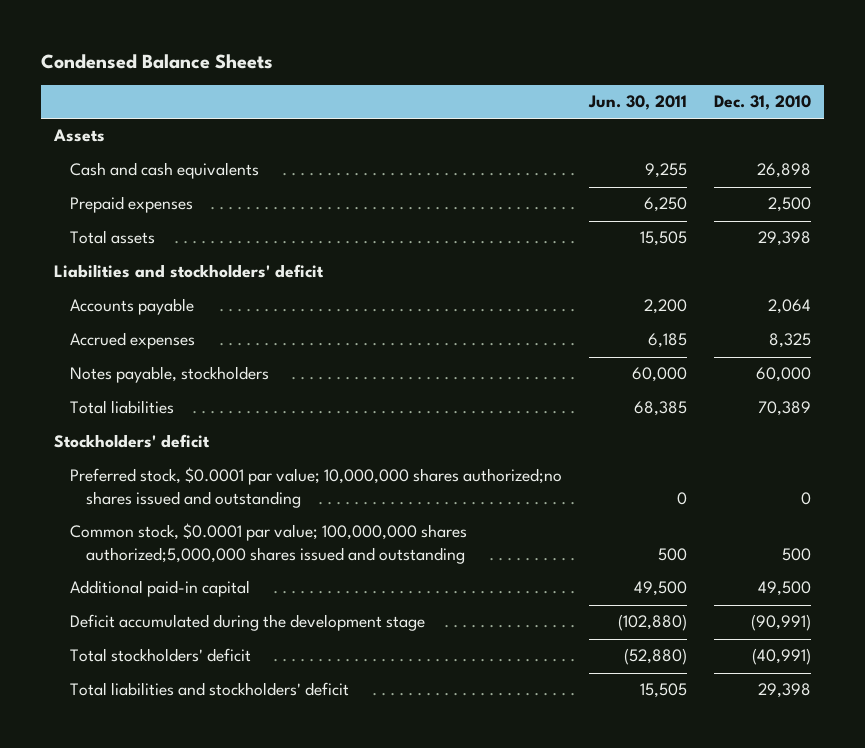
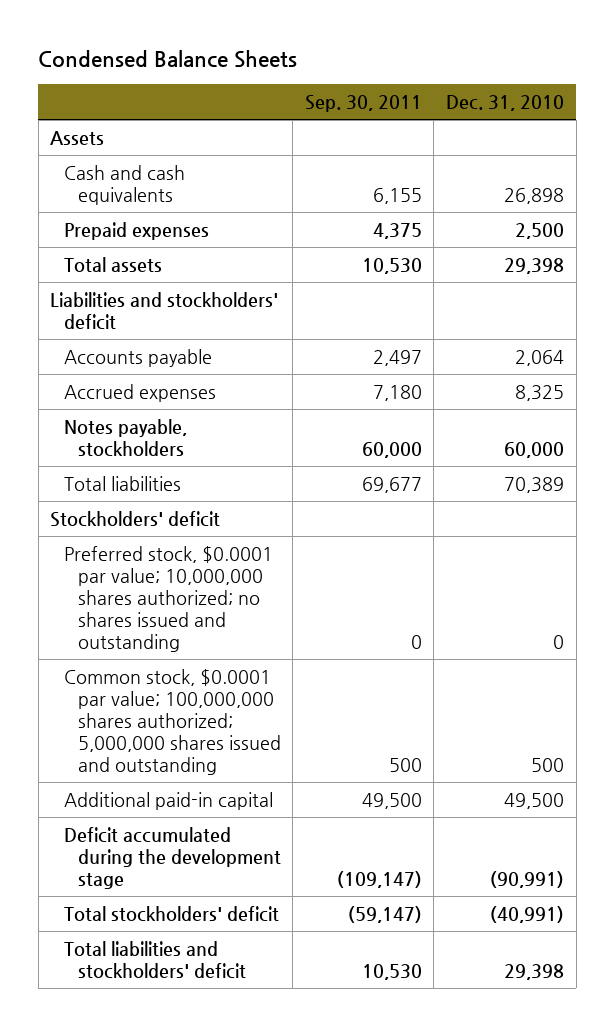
- | Jun. 30, 2011 | Dec. 31, 2010
+ | Sep. 30, 2011 | Dec. 31, 2010
- Preferred stock, $0.0001 par value; 10,000,000 shares authorized;no shares issued and outstanding | 0 | 0
- Common stock, $0.0001 par value; 100,000,000 shares authorized;5,000,000 shares issued and outstanding | 500 | 500
+ Preferred stock, $0.0001 par value; 10,000,000 shares authorized; no shares issued and outstanding | 0 | 0
+ Common stock, $0.0001 par value; 100,000,000 shares authorized; 5,000,000 shares issued and outstanding | 500 | 500

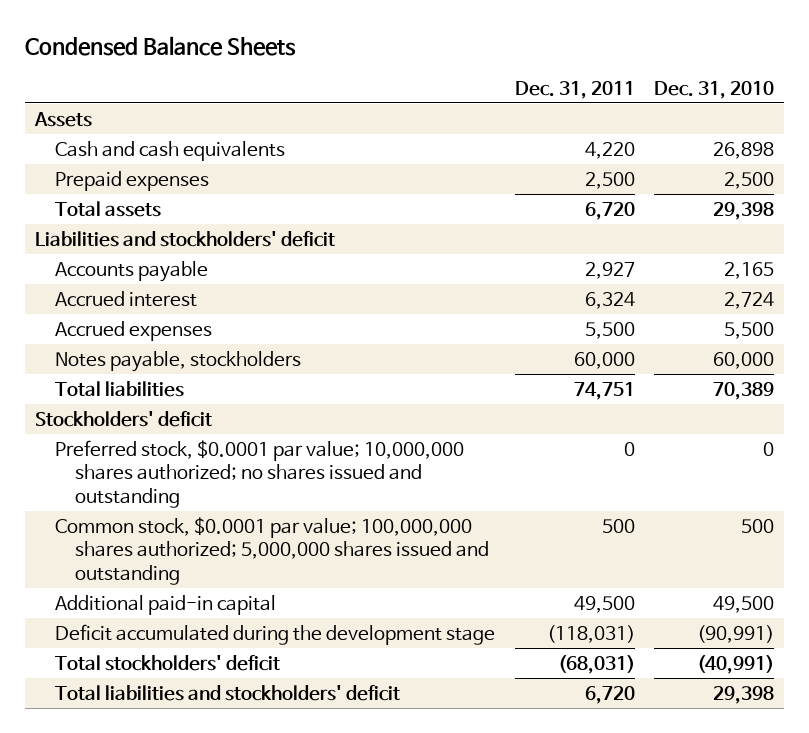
- | Sep. 30, 2011 | Dec. 31, 2010
+ | Dec. 31, 2011 | Dec. 31, 2010
- Accounts payable | 2,497 | 2,064
- Accrued expenses | 7,180 | 8,325
+ Accounts payable | 2,927 | 2,165
+ Accrued interest | 6,324 | 2,724
+ Accrued expenses | 5,500 | 5,500

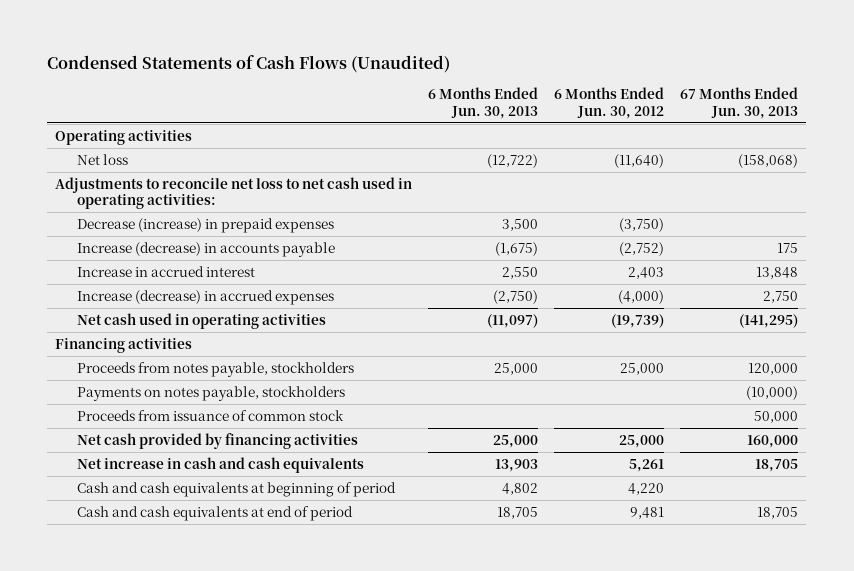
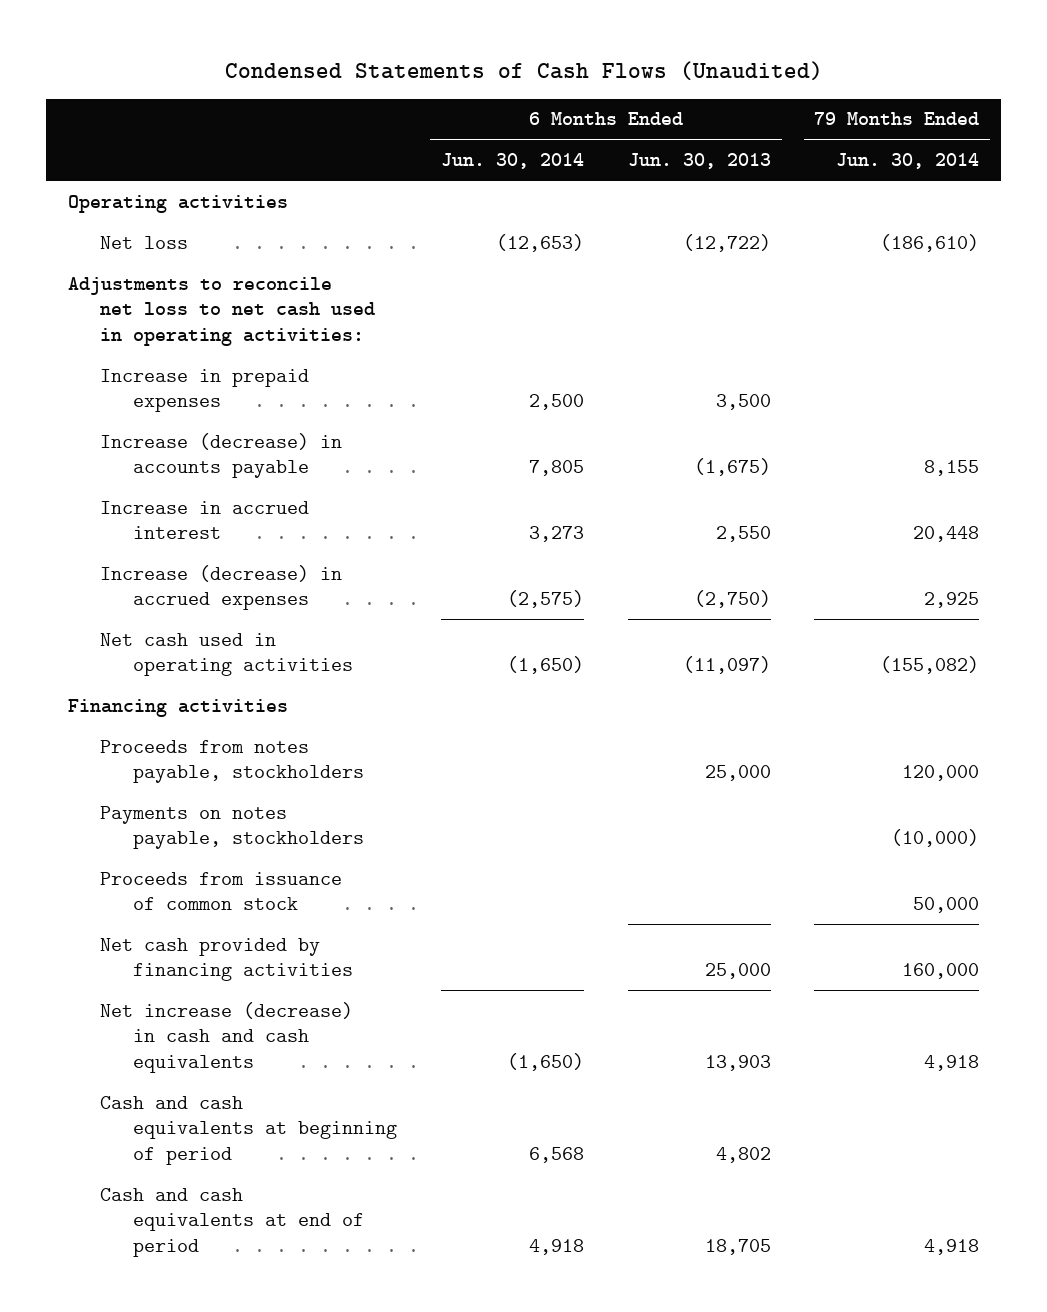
- | 6 Months Ended Jun. 30, 2013 | 6 Months Ended Jun. 30, 2012 | 67 Months Ended Jun. 30, 2013
+ | 6 Months Ended Jun. 30, 2014 | 6 Months Ended Jun. 30, 2013 | 79 Months Ended Jun. 30, 2014
- Decrease (increase) in prepaid expenses | 3,500 | (3,750) |
+ Increase in prepaid expenses | 2,500 | 3,500 |
- Net increase in cash and cash equivalents | 13,903 | 5,261 | 18,705
+ Net increase (decrease) in cash and cash equivalents | (1,650) | 13,903 | 4,918

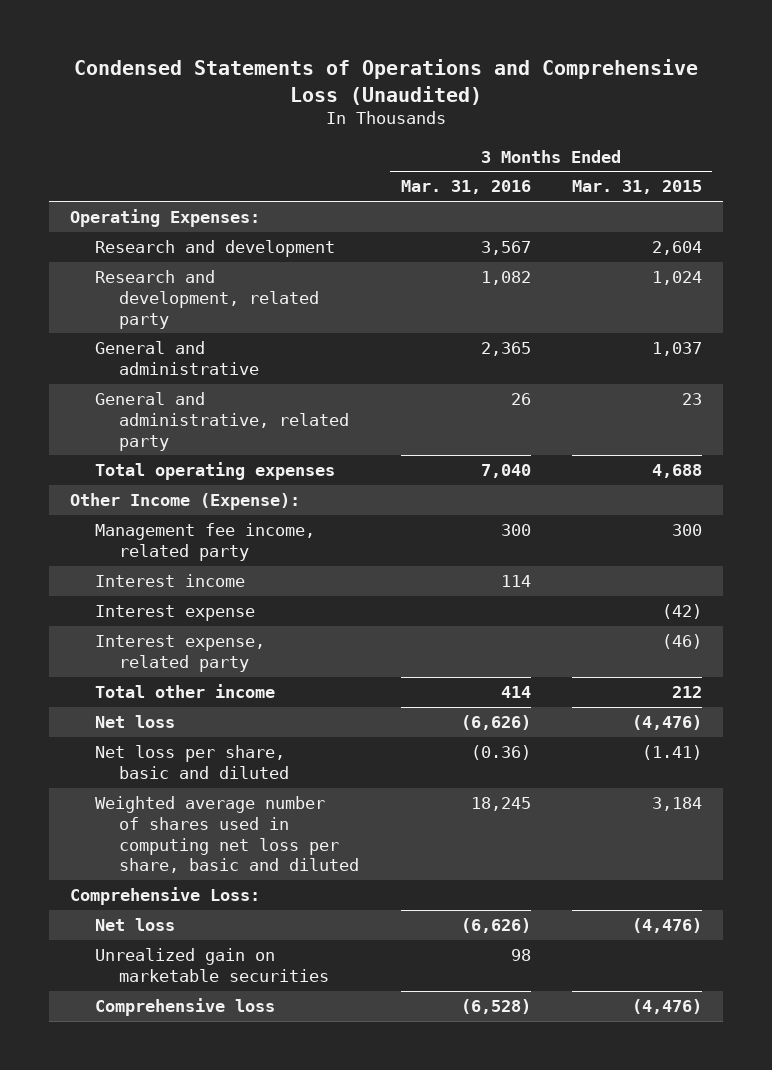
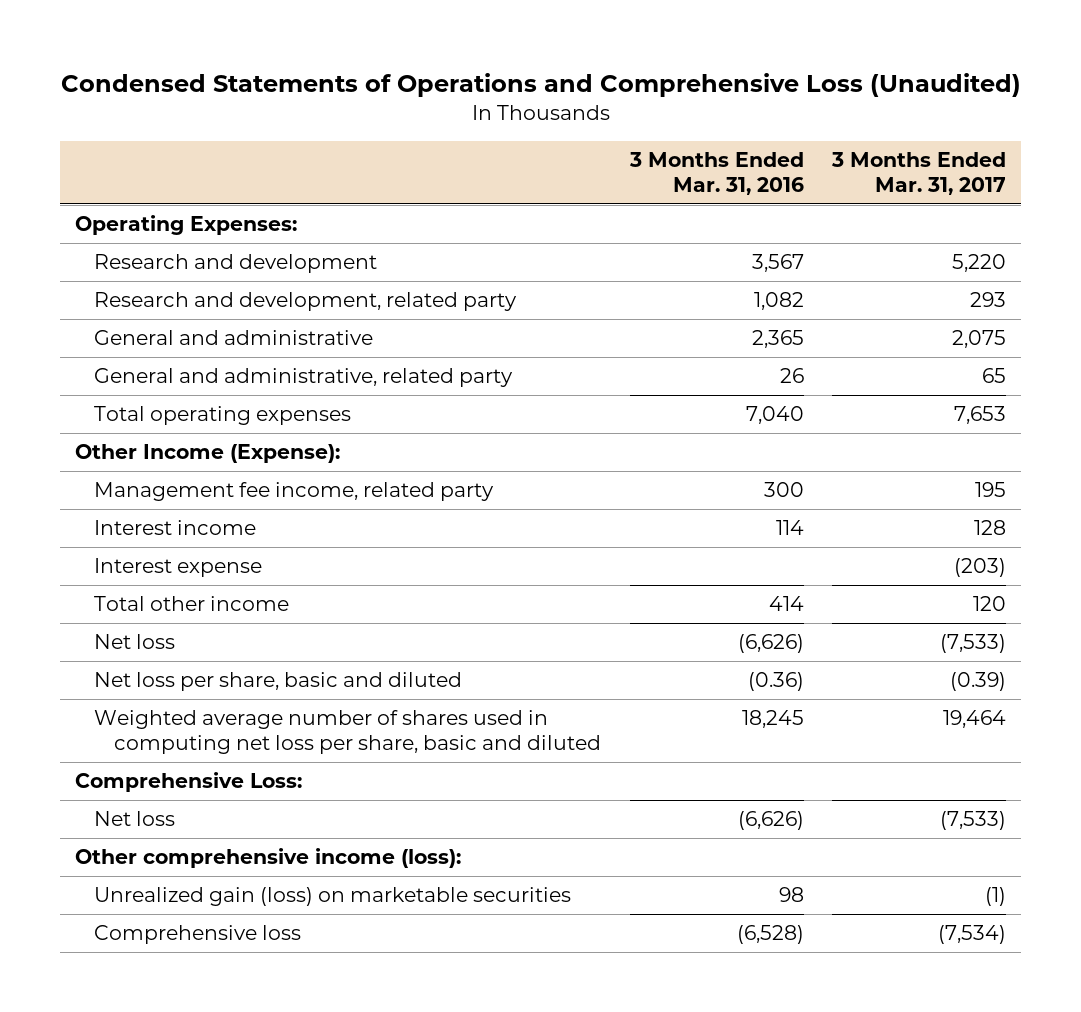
- | 3 Months Ended Mar. 31, 2016 | 3 Months Ended Mar. 31, 2015
+ | 3 Months Ended Mar. 31, 2016 | 3 Months Ended Mar. 31, 2017
- Interest expense, related party | | (46)
- Unrealized gain on marketable securities | 98 |
+ Other comprehensive income (loss):
+ Unrealized gain (loss) on marketable securities | 98 | (1)

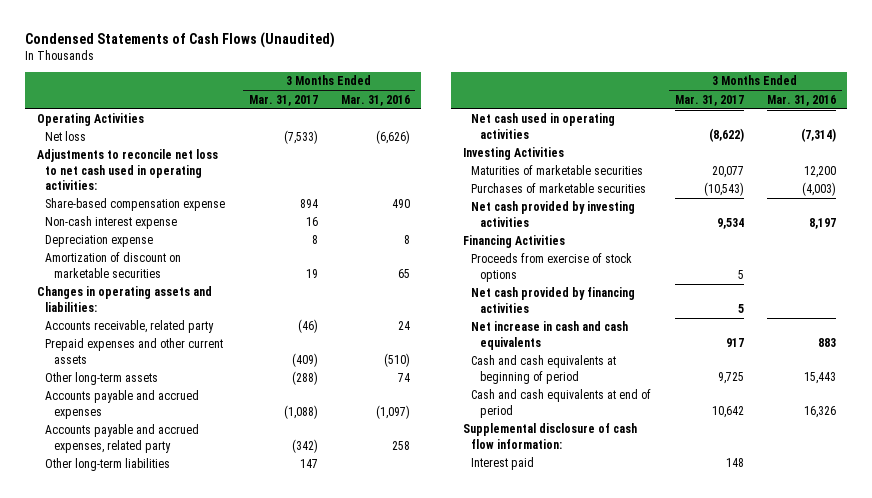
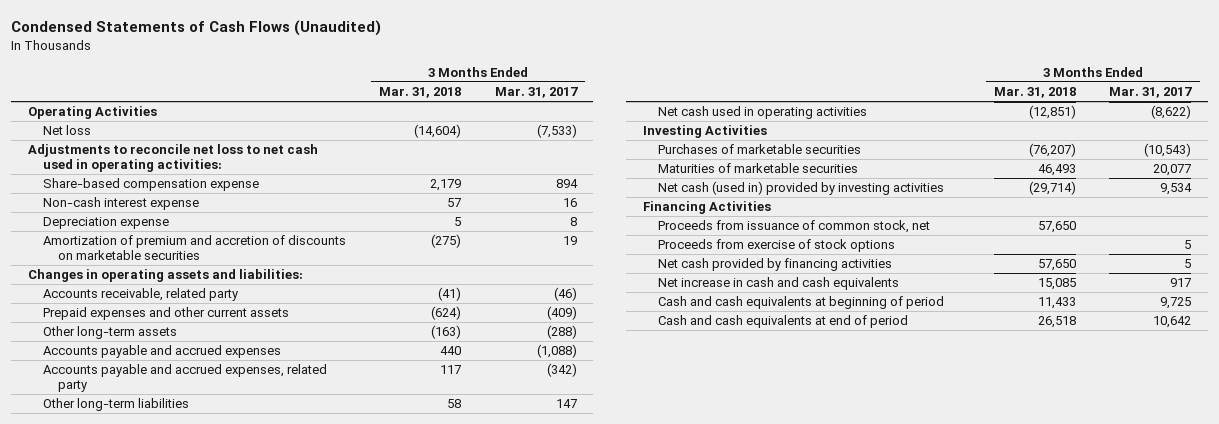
- | 3 Months Ended Mar. 31, 2017 | 3 Months Ended Mar. 31, 2016
+ | 3 Months Ended Mar. 31, 2018 | 3 Months Ended Mar. 31, 2017
- Amortization of discount on marketable securities | 19 | 65
+ Amortization of premium and accretion of discounts on marketable securities | (275) | 19
- Net cash provided by investing activities | 9,534 | 8,197
moved down: Maturities of marketable securities | 46,493 | 20,077
+ Net cash (used in) provided by investing activities | (29,714) | 9,534
+ Proceeds from issuance of common stock, net | 57,650 |
- Supplemental disclosure of cash flow information:
- Interest paid | 148 |

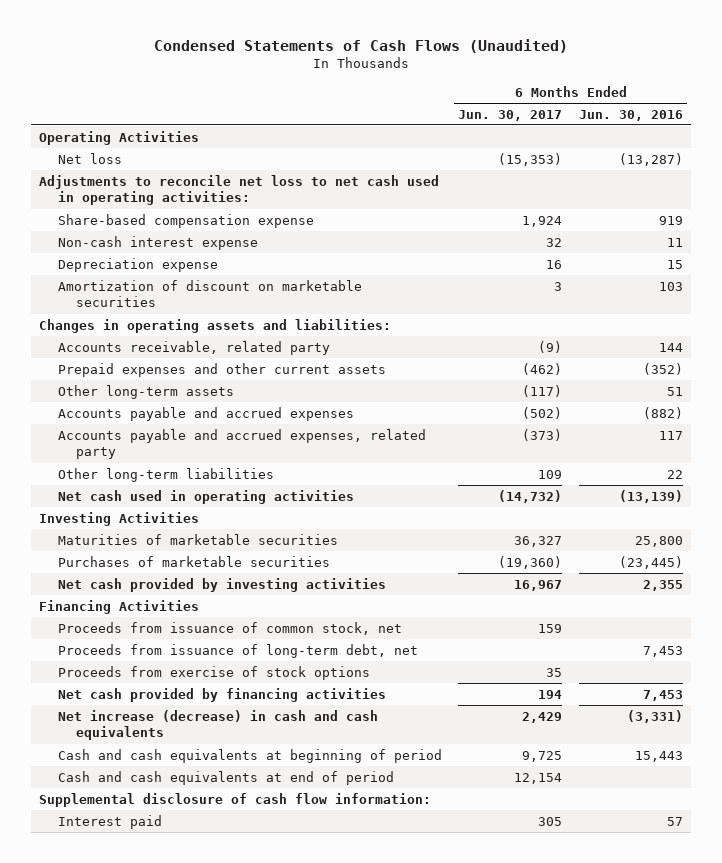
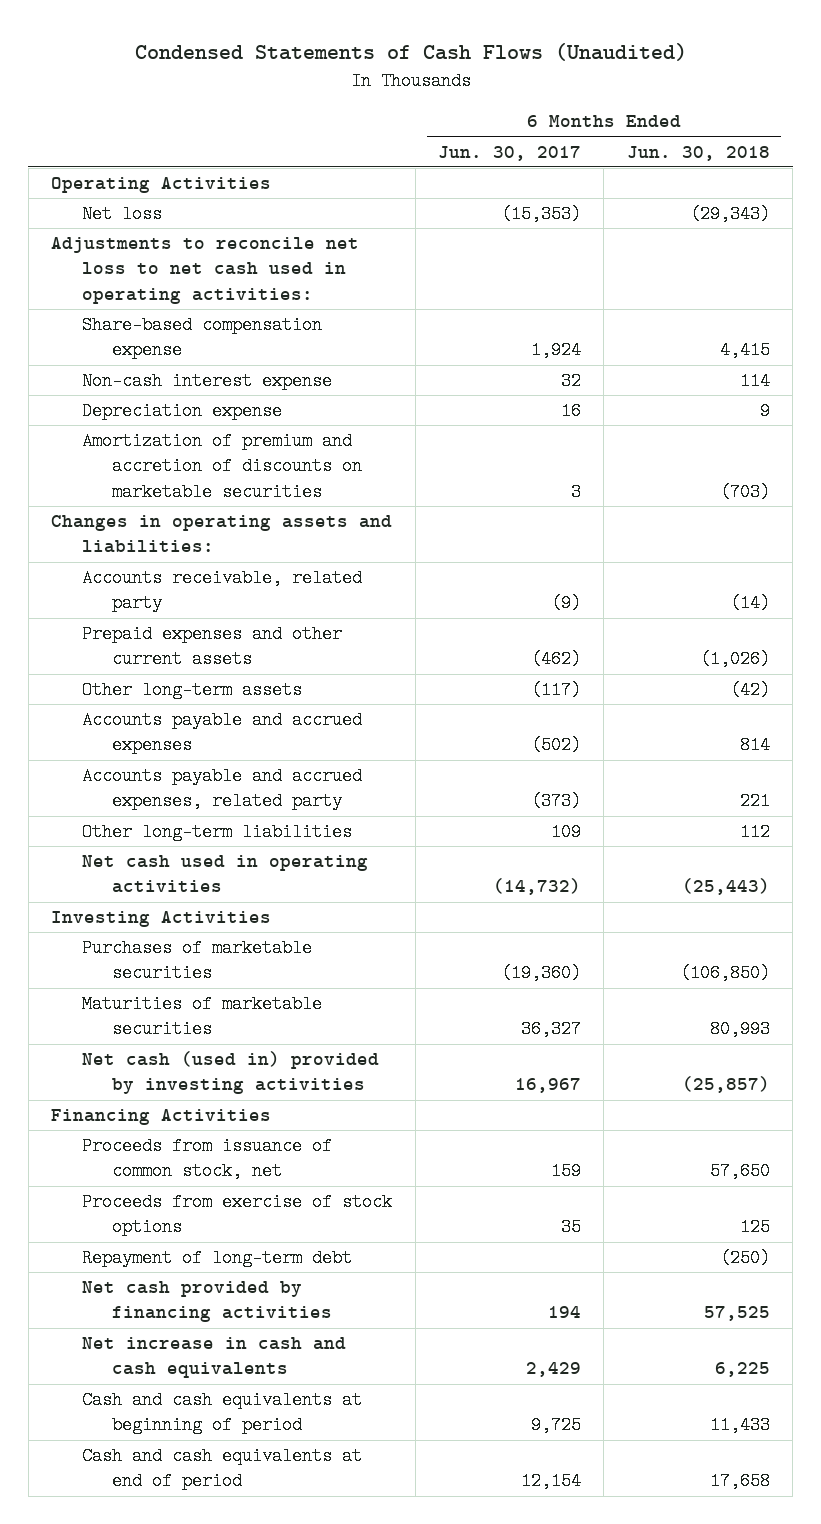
- | 6 Months Ended Jun. 30, 2017 | 6 Months Ended Jun. 30, 2016
+ | 6 Months Ended Jun. 30, 2017 | 6 Months Ended Jun. 30, 2018
- Amortization of discount on marketable securities | 3 | 103
+ Amortization of premium and accretion of discounts on marketable securities | 3 | (703)
- Net cash provided by investing activities | 16,967 | 2,355
moved down: Maturities of marketable securities | 36,327 | 80,993
+ Net cash (used in) provided by investing activities | 16,967 | (25,857)
- Proceeds from issuance of long-term debt, net | | 7,453
+ Repayment of long-term debt | | (250)
- Net increase (decrease) in cash and cash equivalents | 2,429 | (3,331)
+ Net increase in cash and cash equivalents | 2,429 | 6,225
- Supplemental disclosure of cash flow information:
- Interest paid | 305 | 57

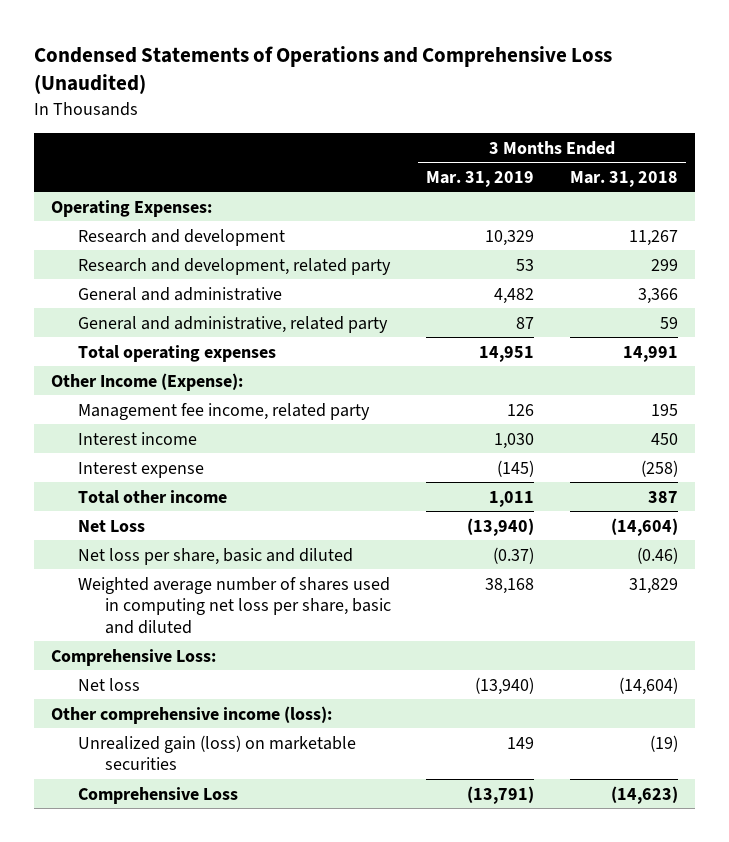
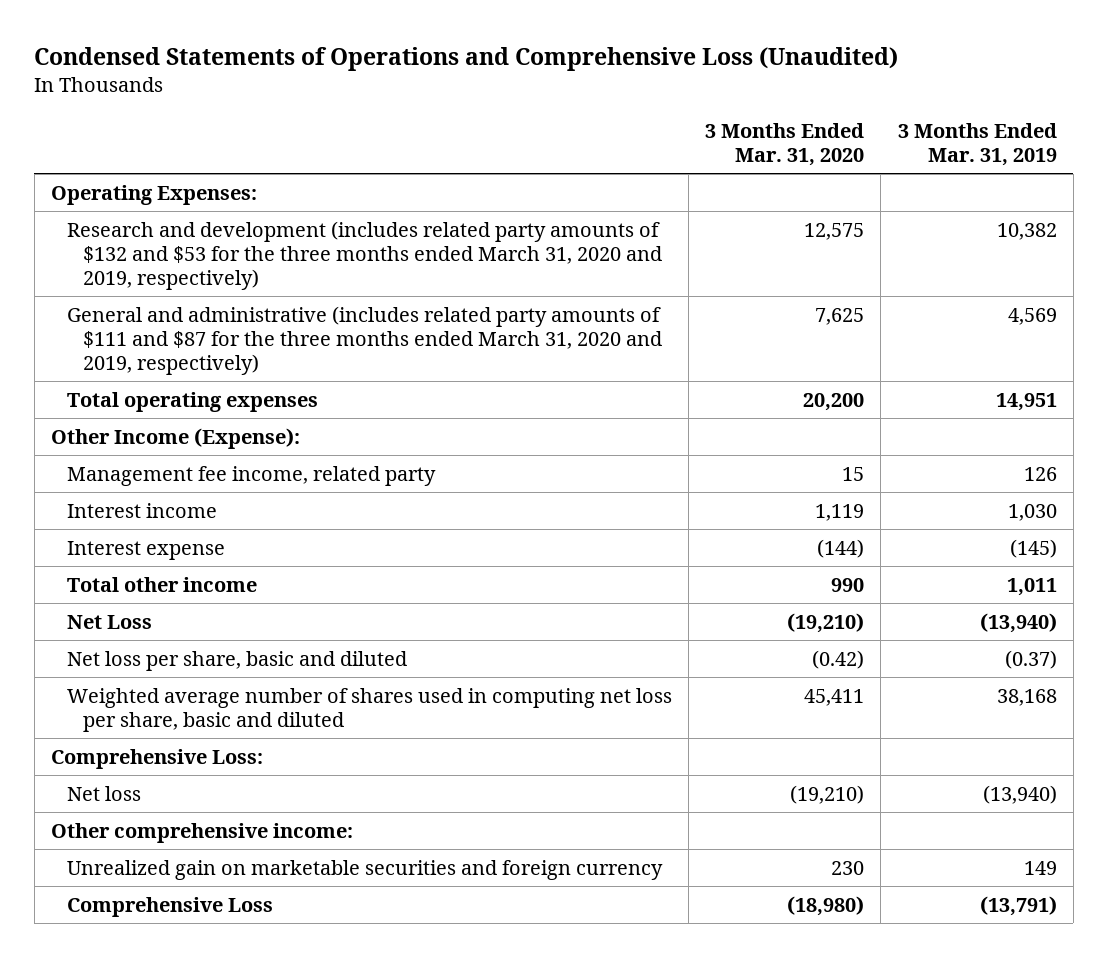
- | 3 Months Ended Mar. 31, 2019 | 3 Months Ended Mar. 31, 2018
+ | 3 Months Ended Mar. 31, 2020 | 3 Months Ended Mar. 31, 2019
- Research and development | 10,329 | 11,267
- Research and development, related party | 53 | 299
- General and administrative | 4,482 | 3,366
- General and administrative, related party | 87 | 59
+ Research and development (includes related party amounts of $132 and $53 for the three months ended March 31, 2020 and 2019, respectively) | 12,575 | 10,382
+ General and administrative (includes related party amounts of $111 and $87 for the three months ended March 31, 2020 and 2019, respectively) | 7,625 | 4,569
- Other comprehensive income (loss):
- Unrealized gain (loss) on marketable securities | 149 | (19)
+ Other comprehensive income:
+ Unrealized gain on marketable securities and foreign currency | 230 | 149

